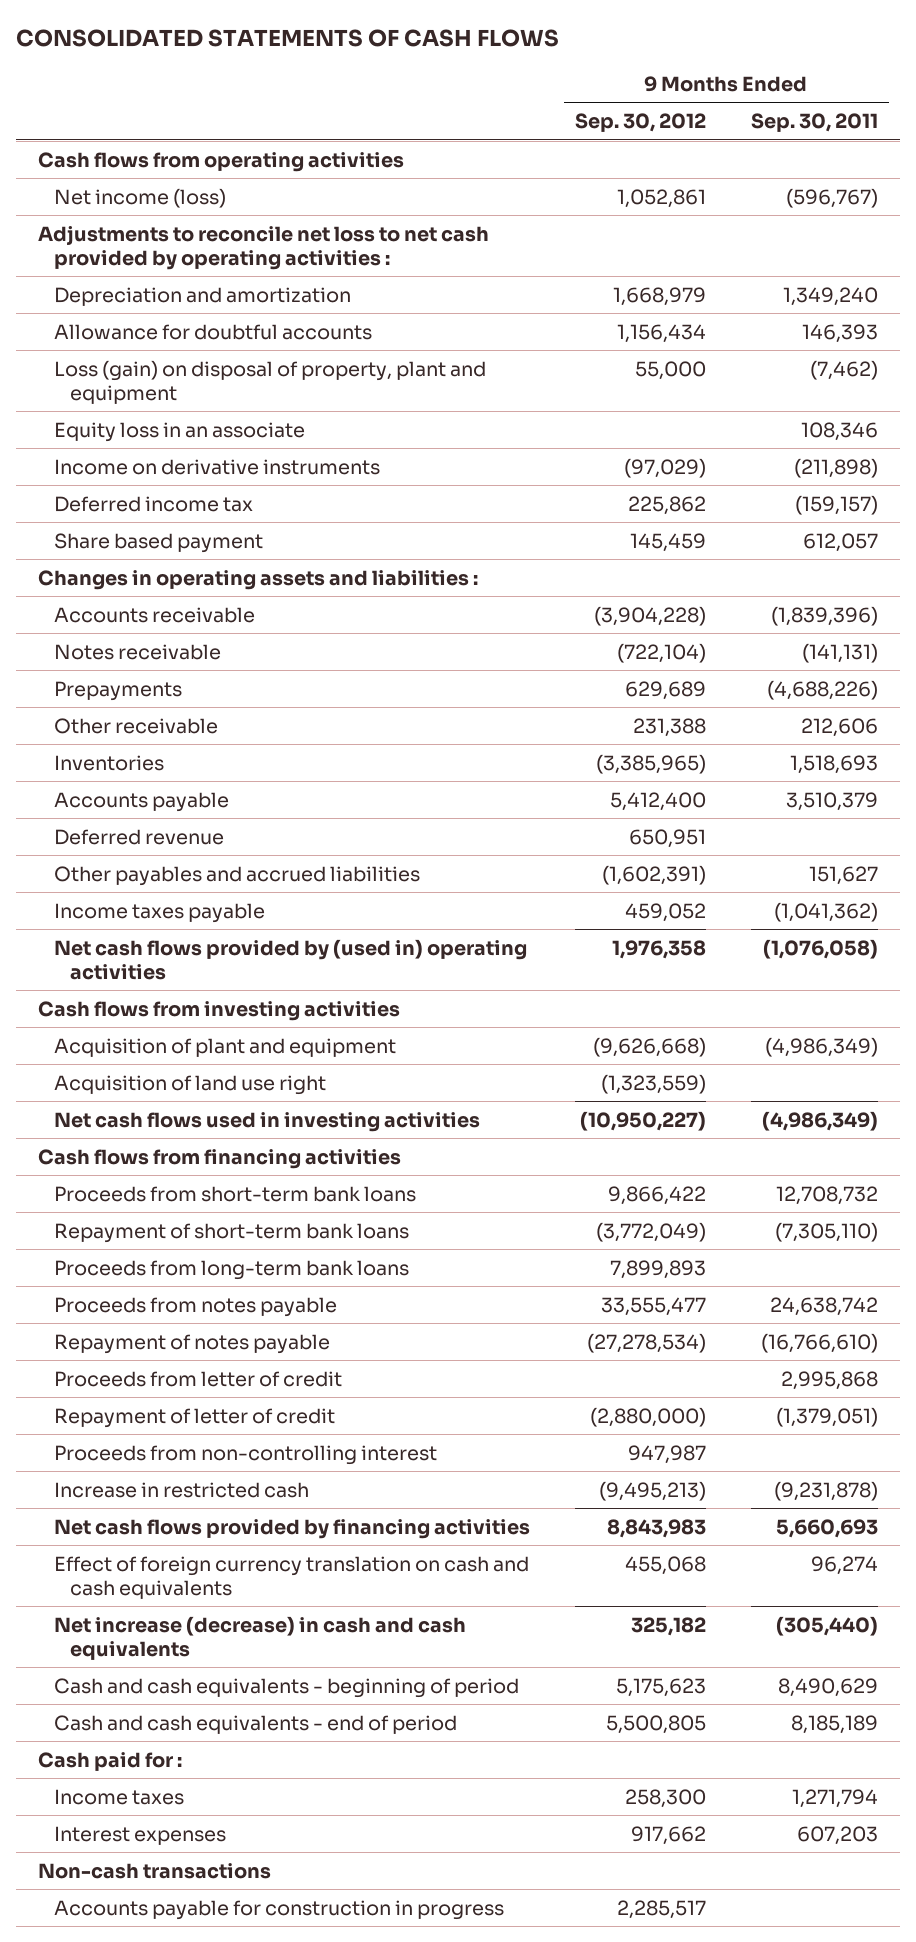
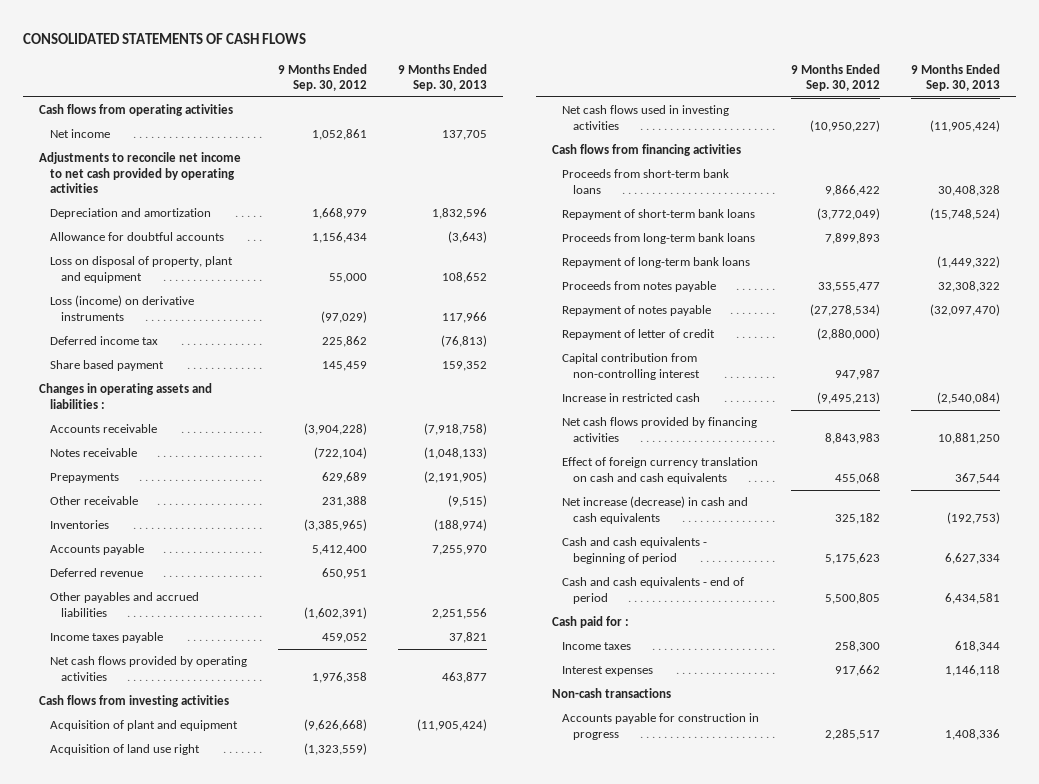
- | 9 Months Ended Sep. 30, 2012 | 9 Months Ended Sep. 30, 2011
+ | 9 Months Ended Sep. 30, 2012 | 9 Months Ended Sep. 30, 2013
- Net income (loss) | 1,052,861 | (596,767)
- Adjustments to reconcile net loss to net cash provided by operating activities :
+ Net income | 1,052,861 | 137,705
+ Adjustments to reconcile net income to net cash provided by operating activities
- Loss (gain) on disposal of property, plant and equipment | 55,000 | (7,462)
- Equity loss in an associate | | 108,346
- Income on derivative instruments | (97,029) | (211,898)
+ Loss on disposal of property, plant and equipment | 55,000 | 108,652
+ Loss (income) on derivative instruments | (97,029) | 117,966
- Net cash flows provided by (used in) operating activities | 1,976,358 | (1,076,058)
+ Net cash flows provided by operating activities | 1,976,358 | 463,877
+ Repayment of long-term bank loans | | (1,449,322)
- Proceeds from letter of credit | | 2,995,868
- Proceeds from non-controlling interest | 947,987 |
+ Capital contribution from non-controlling interest | 947,987 |

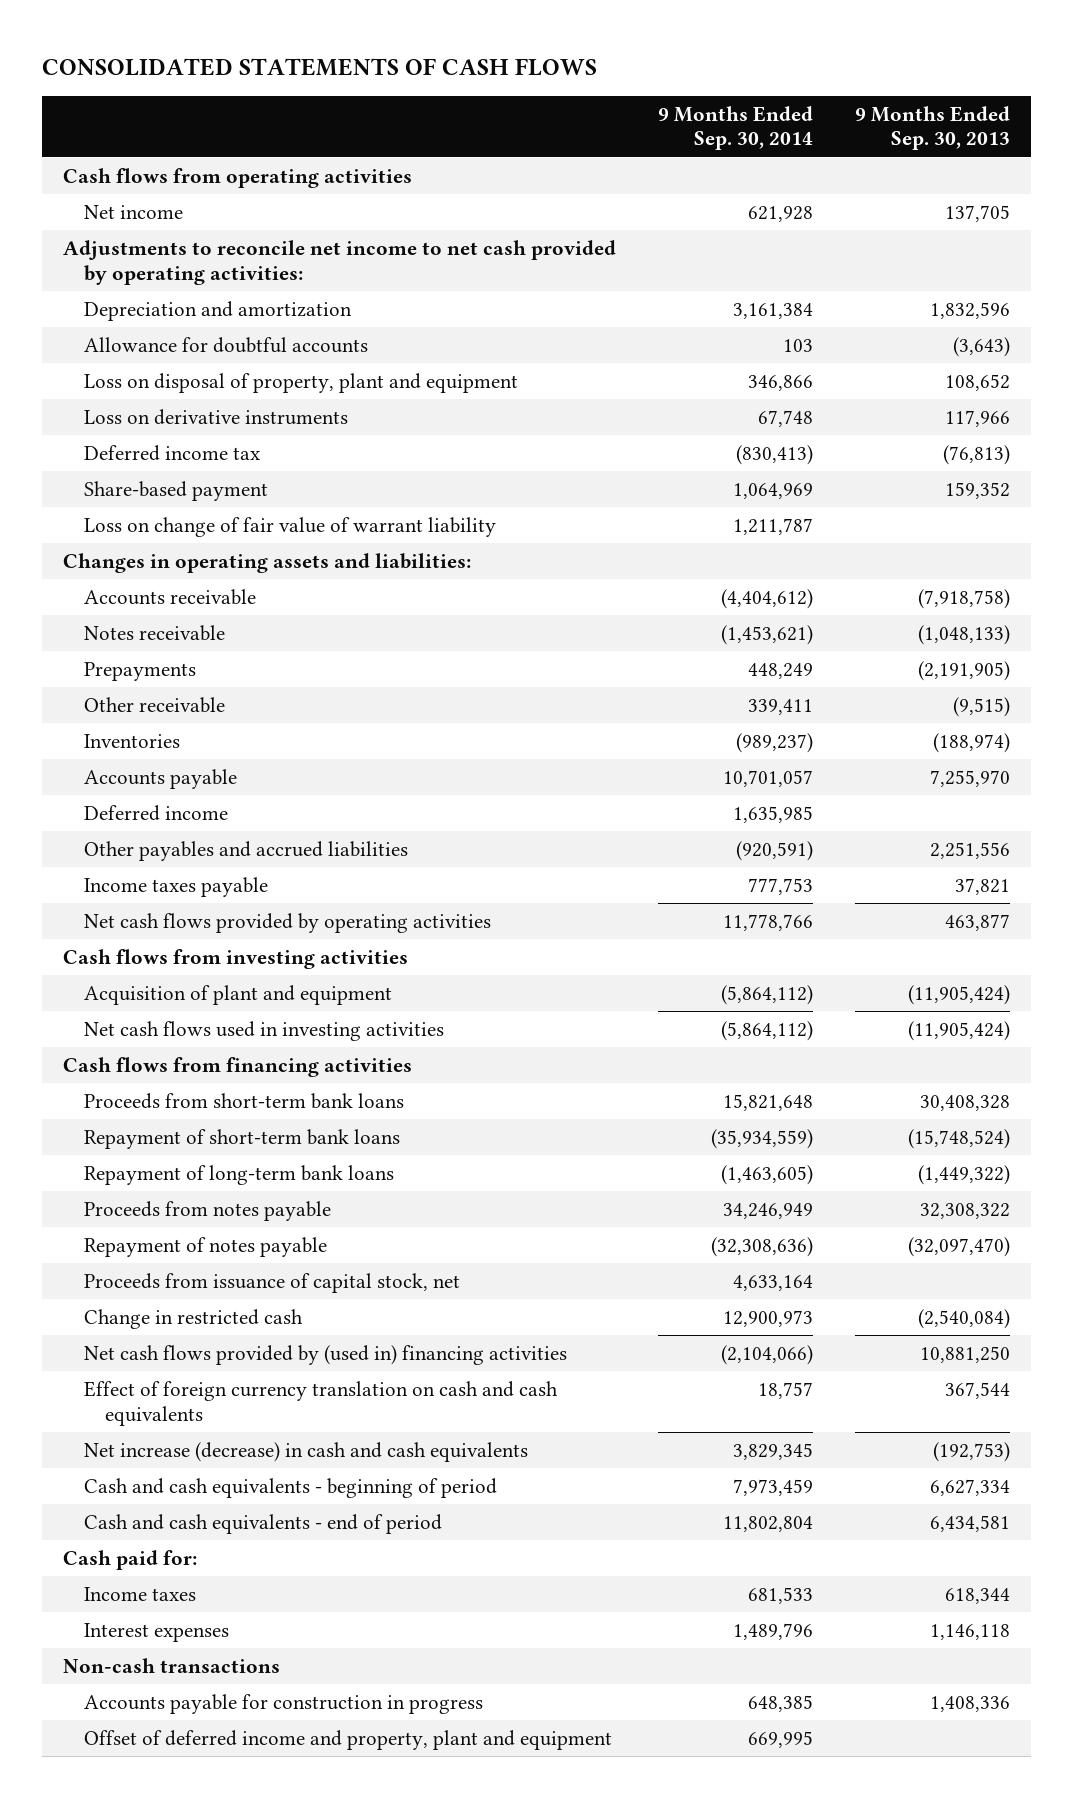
- | 9 Months Ended Sep. 30, 2012 | 9 Months Ended Sep. 30, 2013
+ | 9 Months Ended Sep. 30, 2014 | 9 Months Ended Sep. 30, 2013
- Adjustments to reconcile net income to net cash provided by operating activities
+ Adjustments to reconcile net income to net cash provided by operating activities:
- Loss (income) on derivative instruments | (97,029) | 117,966
+ Loss on derivative instruments | 67,748 | 117,966
- Share based payment | 145,459 | 159,352
- Changes in operating assets and liabilities :
+ Share-based payment | 1,064,969 | 159,352
+ Loss on change of fair value of warrant liability | 1,211,787 |
+ Changes in operating assets and liabilities:
- Deferred revenue | 650,951 |
+ Deferred income | 1,635,985 |
- Acquisition of land use right | (1,323,559) |
- Proceeds from long-term bank loans | 7,899,893 |
- Repayment of letter of credit | (2,880,000) |
- Capital contribution from non-controlling interest | 947,987 |
- Increase in restricted cash | (9,495,213) | (2,540,084)
- Net cash flows provided by financing activities | 8,843,983 | 10,881,250
+ Proceeds from issuance of capital stock, net | 4,633,164 |
+ Change in restricted cash | 12,900,973 | (2,540,084)
+ Net cash flows provided by (used in) financing activities | (2,104,066) | 10,881,250
- Cash paid for :
+ Cash paid for:
+ Offset of deferred income and property, plant and equipment | 669,995 |

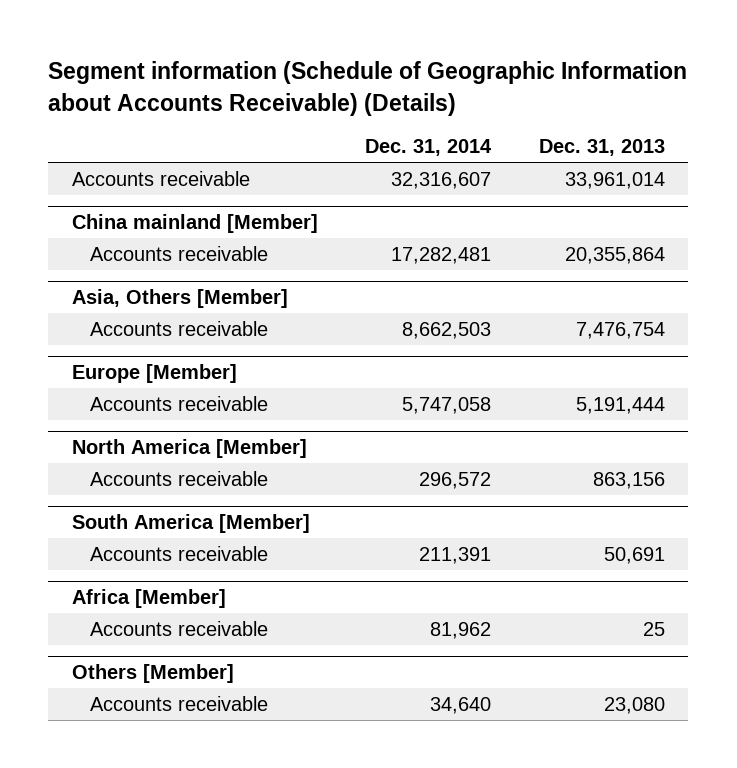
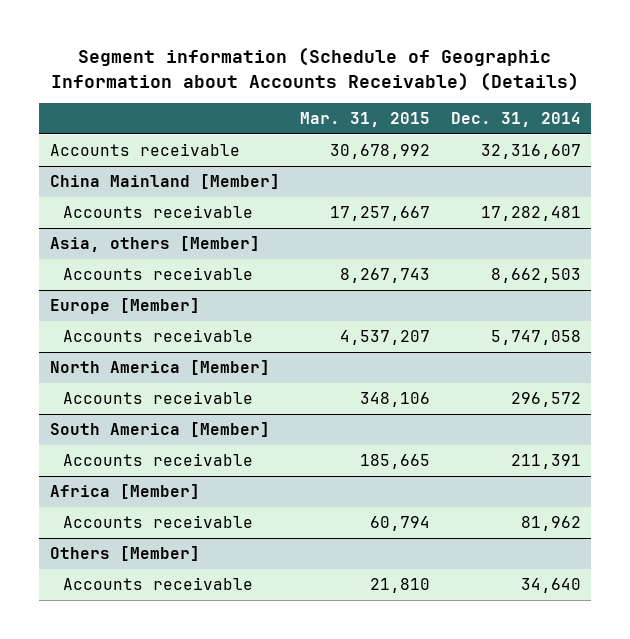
- | Dec. 31, 2014 | Dec. 31, 2013
+ | Mar. 31, 2015 | Dec. 31, 2014
- China mainland [Member]
+ China Mainland [Member]
- Asia, Others [Member]
+ Asia, others [Member]

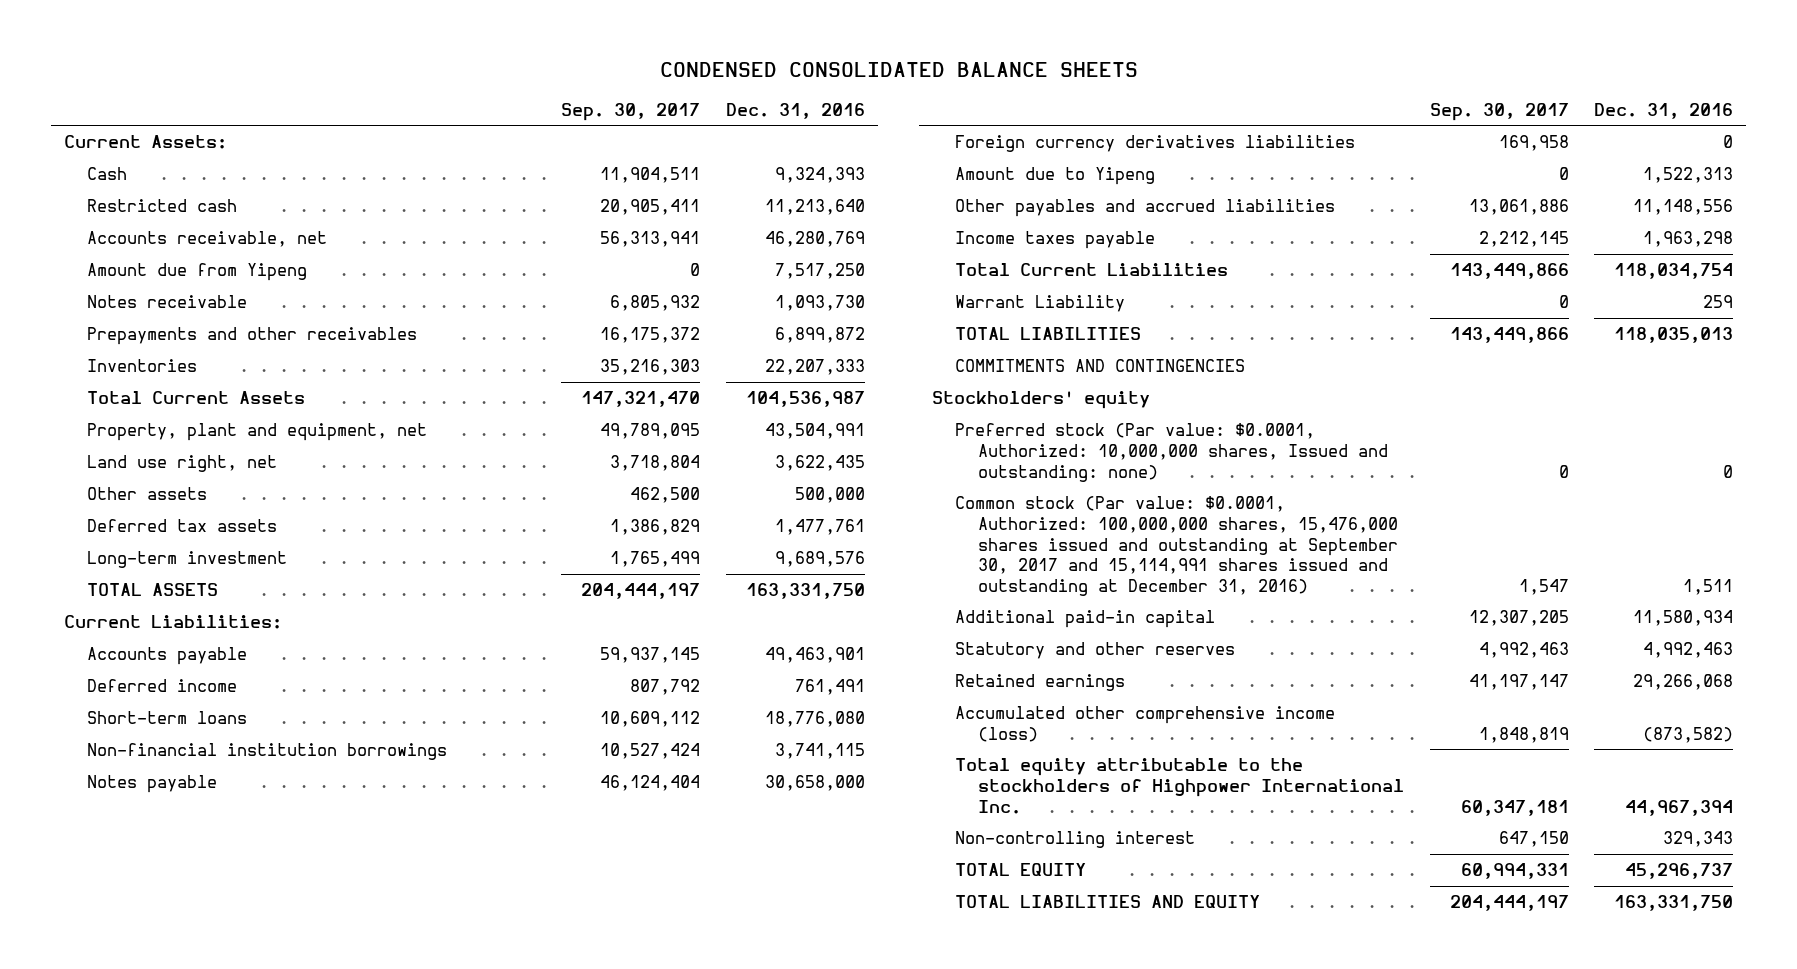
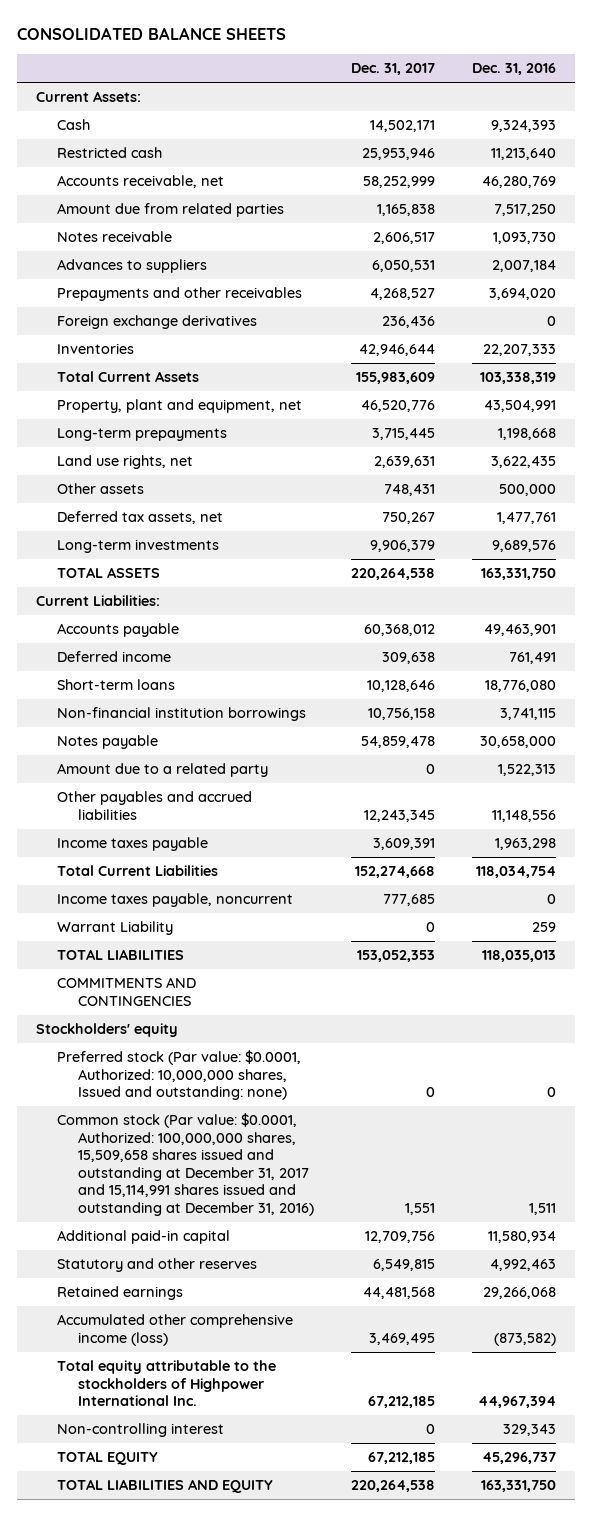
- CONDENSED CONSOLIDATED BALANCE SHEETS
+ CONSOLIDATED BALANCE SHEETS
- | Sep. 30, 2017 | Dec. 31, 2016
+ | Dec. 31, 2017 | Dec. 31, 2016
- Amount due from Yipeng | 0 | 7,517,250
+ Amount due from related parties | 1,165,838 | 7,517,250
- Prepayments and other receivables | 16,175,372 | 6,899,872
+ Advances to suppliers | 6,050,531 | 2,007,184
+ Prepayments and other receivables | 4,268,527 | 3,694,020
+ Foreign exchange derivatives | 236,436 | 0
- Total Current Assets | 147,321,470 | 104,536,987
+ Total Current Assets | 155,983,609 | 103,338,319
- Land use right, net | 3,718,804 | 3,622,435
+ Long-term prepayments | 3,715,445 | 1,198,668
+ Land use rights, net | 2,639,631 | 3,622,435
- Deferred tax assets | 1,386,829 | 1,477,761
- Long-term investment | 1,765,499 | 9,689,576
+ Deferred tax assets, net | 750,267 | 1,477,761
+ Long-term investments | 9,906,379 | 9,689,576
- Foreign currency derivatives liabilities | 169,958 | 0
- Amount due to Yipeng | 0 | 1,522,313
+ Amount due to a related party | 0 | 1,522,313
+ Income taxes payable, noncurrent | 777,685 | 0
- Common stock (Par value: $0.0001, Authorized: 100,000,000 shares, 15,476,000 shares issued and outstanding at September 30, 2017 and 15,114,991 shares issued and outstanding at December 31, 2016) | 1,547 | 1,511
+ Common stock (Par value: $0.0001, Authorized: 100,000,000 shares, 15,509,658 shares issued and outstanding at December 31, 2017 and 15,114,991 shares issued and outstanding at December 31, 2016) | 1,551 | 1,511

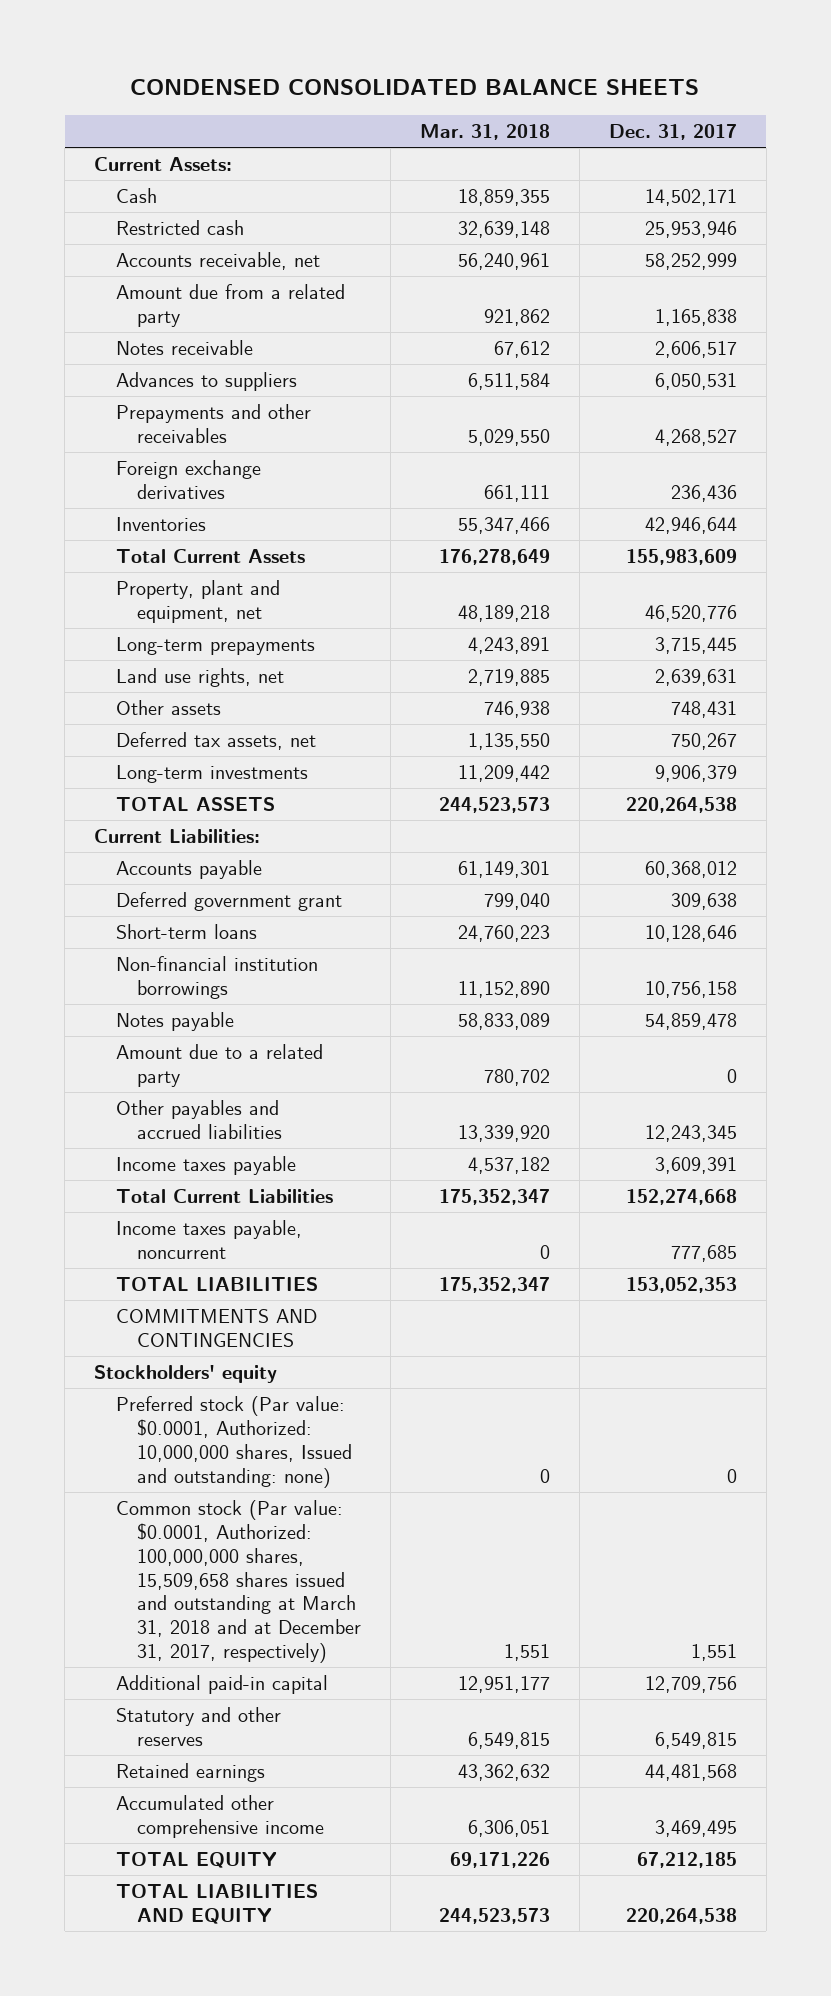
- CONSOLIDATED BALANCE SHEETS
+ CONDENSED CONSOLIDATED BALANCE SHEETS
- | Dec. 31, 2017 | Dec. 31, 2016
+ | Mar. 31, 2018 | Dec. 31, 2017
- Amount due from related parties | 1,165,838 | 7,517,250
+ Amount due from a related party | 921,862 | 1,165,838
- Deferred income | 309,638 | 761,491
+ Deferred government grant | 799,040 | 309,638
- Warrant Liability | 0 | 259
- Common stock (Par value: $0.0001, Authorized: 100,000,000 shares, 15,509,658 shares issued and outstanding at December 31, 2017 and 15,114,991 shares issued and outstanding at December 31, 2016) | 1,551 | 1,511
+ Common stock (Par value: $0.0001, Authorized: 100,000,000 shares, 15,509,658 shares issued and outstanding at March 31, 2018 and at December 31, 2017, respectively) | 1,551 | 1,551
- Accumulated other comprehensive income (loss) | 3,469,495 | (873,582)
- Total equity attributable to the stockholders of Highpower International Inc. | 67,212,185 | 44,967,394
- Non-controlling interest | 0 | 329,343
+ Accumulated other comprehensive income | 6,306,051 | 3,469,495

